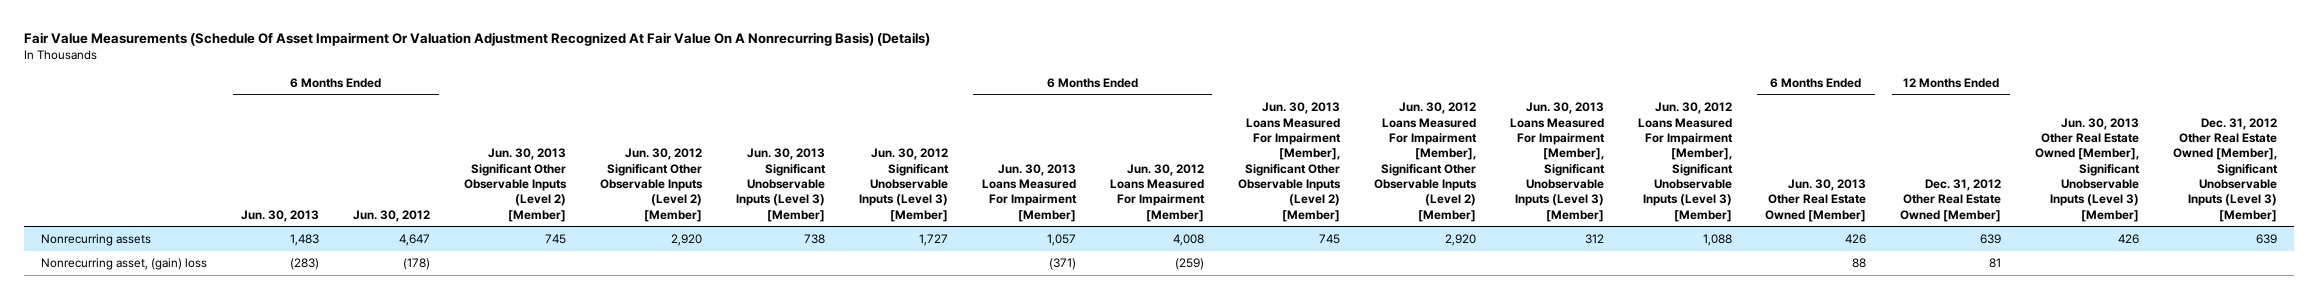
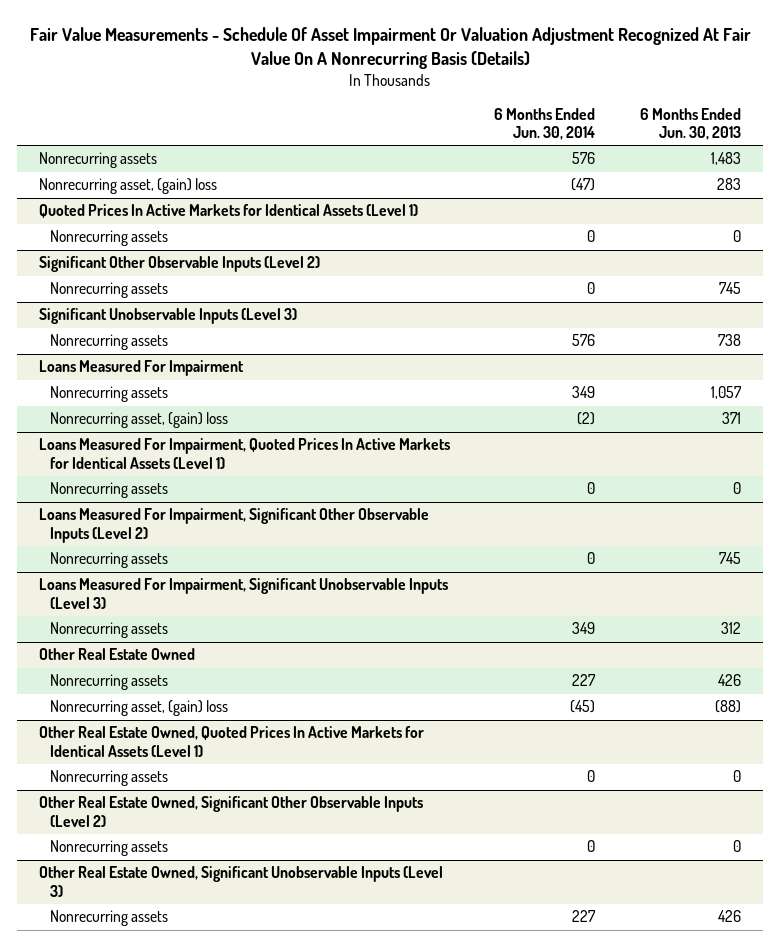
- Fair Value Measurements (Schedule Of Asset Impairment Or Valuation Adjustment Recognized At Fair Value On A Nonrecurring Basis) (Details)
+ Fair Value Measurements - Schedule Of Asset Impairment Or Valuation Adjustment Recognized At Fair Value On A Nonrecurring Basis (Details)
- | 6 Months Ended Jun. 30, 2013 | 6 Months Ended Jun. 30, 2012 | Jun. 30, 2013 Significant Other Observable Inputs (Level 2) [Member] | Jun. 30, 2012 Significant Other Observable Inputs (Level 2) [Member] | Jun. 30, 2013 Significant Unobservable Inputs (Level 3) [Member] | Jun. 30, 2012 Significant Unobservable Inputs (Level 3) [Member] | 6 Months Ended Jun. 30, 2013 Loans Measured For Impairment [Member] | 6 Months Ended Jun. 30, 2012 Loans Measured For Impairment [Member] | Jun. 30, 2013 Loans Measured For Impairment [Member], Significant Other Observable Inputs (Level 2) [Member] | Jun. 30, 2012 Loans Measured For Impairment [Member], Significant Other Observable Inputs (Level 2) [Member] | Jun. 30, 2013 Loans Measured For Impairment [Member], Significant Unobservable Inputs (Level 3) [Member] | Jun. 30, 2012 Loans Measured For Impairment [Member], Significant Unobservable Inputs (Level 3) [Member] | 6 Months Ended Jun. 30, 2013 Other Real Estate Owned [Member] | 12 Months Ended Dec. 31, 2012 Other Real Estate Owned [Member] | Jun. 30, 2013 Other Real Estate Owned [Member], Significant Unobservable Inputs (Level 3) [Member] | Dec. 31, 2012 Other Real Estate Owned [Member], Significant Unobservable Inputs (Level 3) [Member]
+ | 6 Months Ended Jun. 30, 2014 | 6 Months Ended Jun. 30, 2013
- Nonrecurring asset, (gain) loss | (283) | (178) | | | | | (371) | (259) | | | | | 88 | 81 | |
+ Nonrecurring asset, (gain) loss | (47) | 283
+ Quoted Prices In Active Markets for Identical Assets (Level 1)
+ Nonrecurring assets | 0 | 0
+ Significant Other Observable Inputs (Level 2)
+ Nonrecurring assets | 0 | 745
+ Significant Unobservable Inputs (Level 3)
+ Nonrecurring assets | 576 | 738
+ Loans Measured For Impairment
+ Nonrecurring assets | 349 | 1,057
+ Nonrecurring asset, (gain) loss | (2) | 371
+ Loans Measured For Impairment, Quoted Prices In Active Markets for Identical Assets (Level 1)
+ Nonrecurring assets | 0 | 0
+ Loans Measured For Impairment, Significant Other Observable Inputs (Level 2)
+ Nonrecurring assets | 0 | 745
+ Loans Measured For Impairment, Significant Unobservable Inputs (Level 3)
+ Nonrecurring assets | 349 | 312
+ Other Real Estate Owned
+ Nonrecurring assets | 227 | 426
+ Nonrecurring asset, (gain) loss | (45) | (88)
+ Other Real Estate Owned, Quoted Prices In Active Markets for Identical Assets (Level 1)
+ Nonrecurring assets | 0 | 0
+ Other Real Estate Owned, Significant Other Observable Inputs (Level 2)
+ Nonrecurring assets | 0 | 0
+ Other Real Estate Owned, Significant Unobservable Inputs (Level 3)
+ Nonrecurring assets | 227 | 426

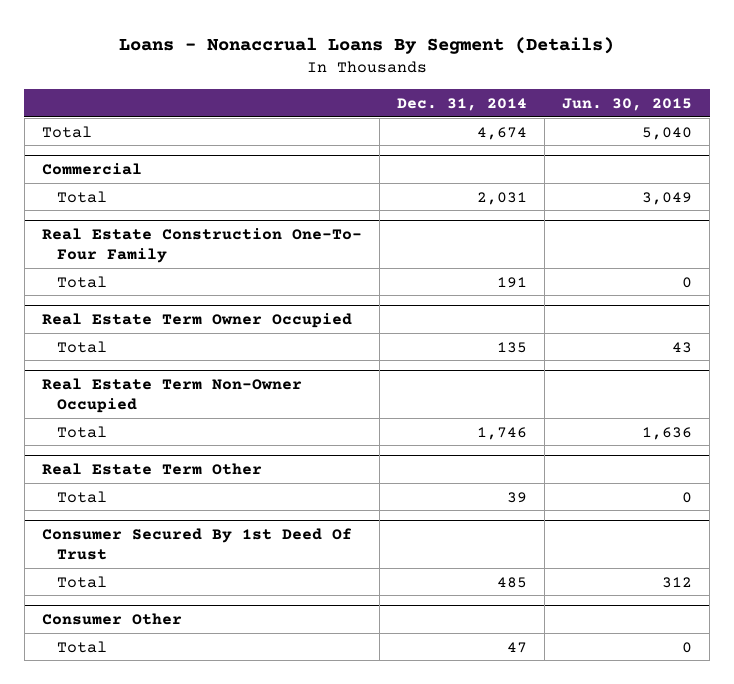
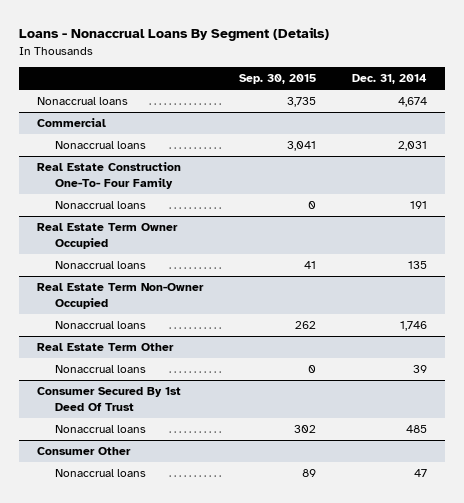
- | Dec. 31, 2014 | Jun. 30, 2015
+ | Sep. 30, 2015 | Dec. 31, 2014
- Total | 4,674 | 5,040
+ Nonaccrual loans | 3,735 | 4,674
@ Commercial
- Total | 2,031 | 3,049
+ Nonaccrual loans | 3,041 | 2,031
@ Real Estate Construction One-To- Four Family
- Total | 191 | 0
+ Nonaccrual loans | 0 | 191
@ Real Estate Term Owner Occupied
- Total | 135 | 43
+ Nonaccrual loans | 41 | 135
@ Real Estate Term Non-Owner Occupied
- Total | 1,746 | 1,636
+ Nonaccrual loans | 262 | 1,746
@ Real Estate Term Other
- Total | 39 | 0
+ Nonaccrual loans | 0 | 39
@ Consumer Secured By 1st Deed Of Trust
- Total | 485 | 312
+ Nonaccrual loans | 302 | 485
@ Consumer Other
- Total | 47 | 0
+ Nonaccrual loans | 89 | 47

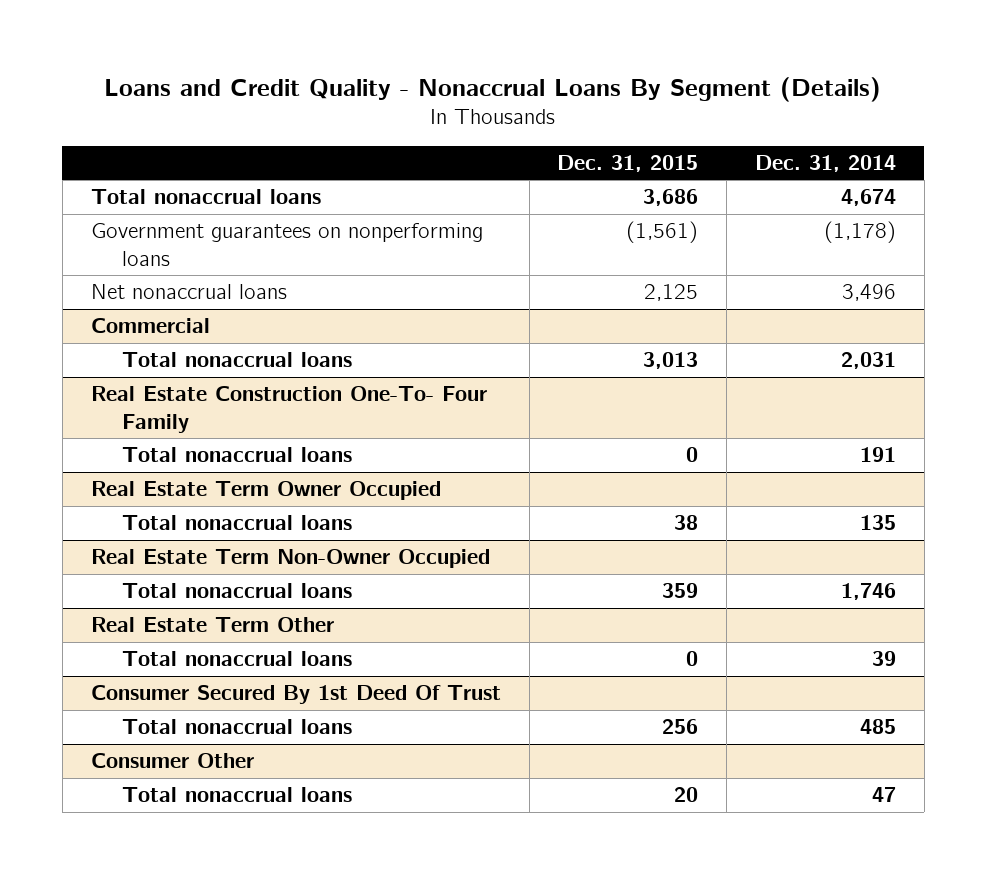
- Loans - Nonaccrual Loans By Segment (Details)
+ Loans and Credit Quality - Nonaccrual Loans By Segment (Details)
- | Sep. 30, 2015 | Dec. 31, 2014
+ | Dec. 31, 2015 | Dec. 31, 2014
- Nonaccrual loans | 3,735 | 4,674
+ Total nonaccrual loans | 3,686 | 4,674
+ Government guarantees on nonperforming loans | (1,561) | (1,178)
+ Net nonaccrual loans | 2,125 | 3,496
@ Commercial
- Nonaccrual loans | 3,041 | 2,031
+ Total nonaccrual loans | 3,013 | 2,031
@ Real Estate Construction One-To- Four Family
- Nonaccrual loans | 0 | 191
+ Total nonaccrual loans | 0 | 191
@ Real Estate Term Owner Occupied
- Nonaccrual loans | 41 | 135
+ Total nonaccrual loans | 38 | 135
@ Real Estate Term Non-Owner Occupied
- Nonaccrual loans | 262 | 1,746
+ Total nonaccrual loans | 359 | 1,746
@ Real Estate Term Other
- Nonaccrual loans | 0 | 39
+ Total nonaccrual loans | 0 | 39
@ Consumer Secured By 1st Deed Of Trust
- Nonaccrual loans | 302 | 485
+ Total nonaccrual loans | 256 | 485
@ Consumer Other
- Nonaccrual loans | 89 | 47
+ Total nonaccrual loans | 20 | 47

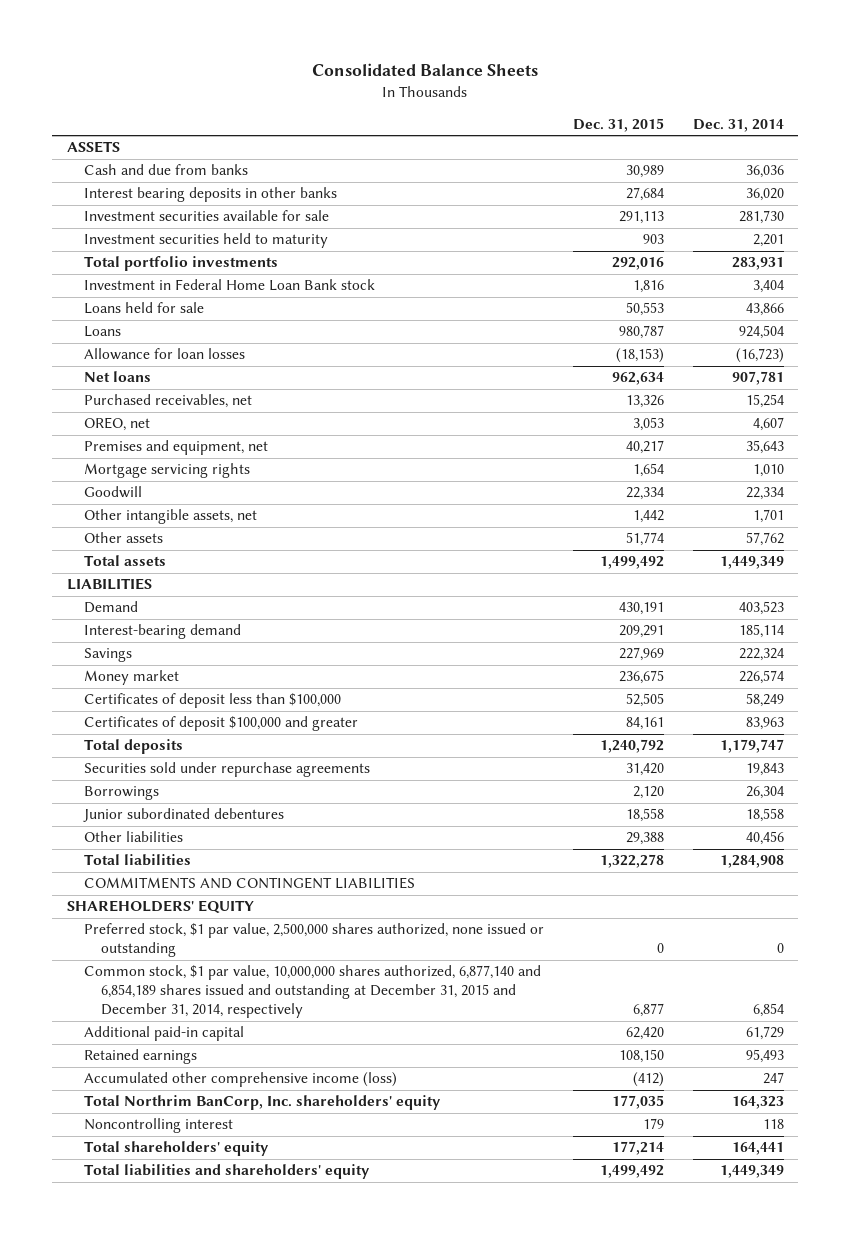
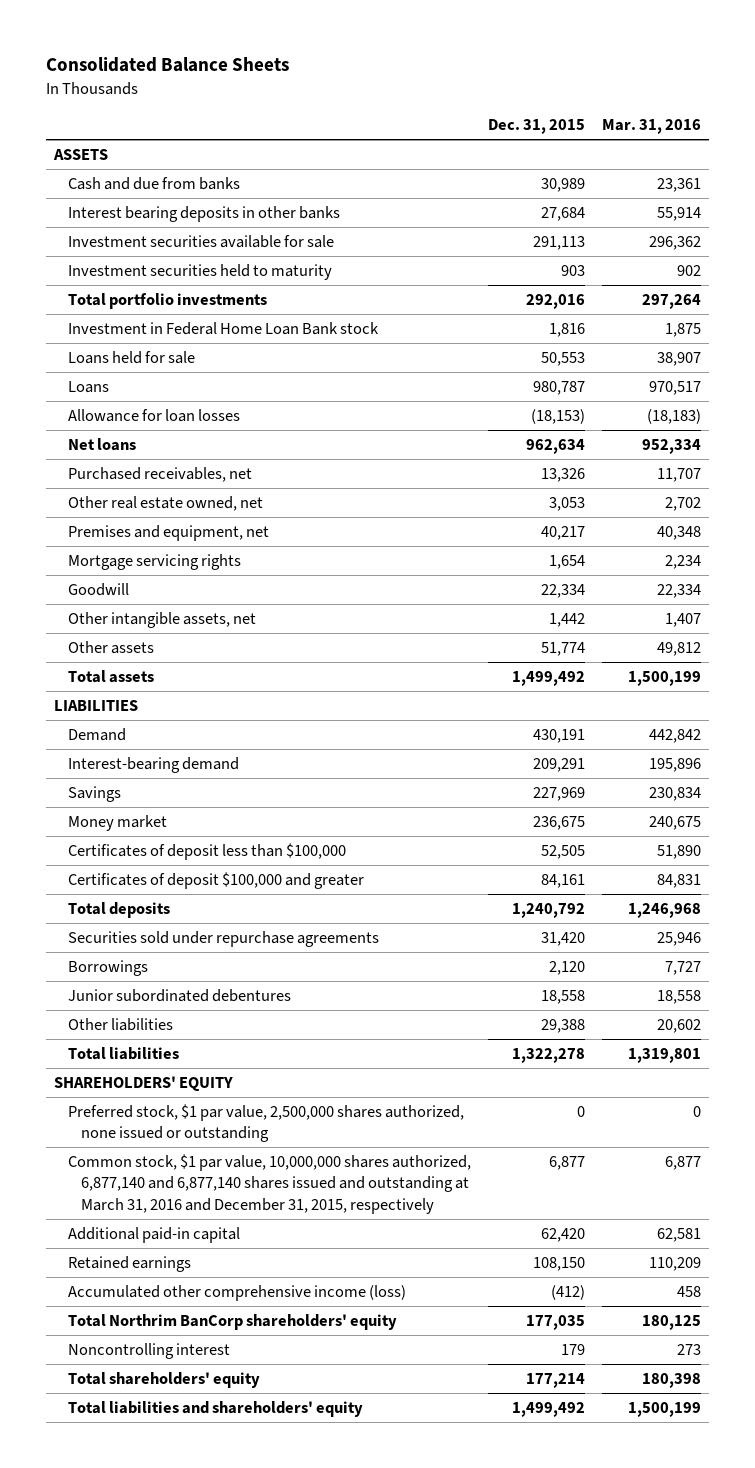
- | Dec. 31, 2015 | Dec. 31, 2014
+ | Dec. 31, 2015 | Mar. 31, 2016
- OREO, net | 3,053 | 4,607
+ Other real estate owned, net | 3,053 | 2,702
- COMMITMENTS AND CONTINGENT LIABILITIES
- Common stock, $1 par value, 10,000,000 shares authorized, 6,877,140 and 6,854,189 shares issued and outstanding at December 31, 2015 and December 31, 2014, respectively | 6,877 | 6,854
+ Common stock, $1 par value, 10,000,000 shares authorized, 6,877,140 and 6,877,140 shares issued and outstanding at March 31, 2016 and December 31, 2015, respectively | 6,877 | 6,877
- Total Northrim BanCorp, Inc. shareholders' equity | 177,035 | 164,323
+ Total Northrim BanCorp shareholders' equity | 177,035 | 180,125

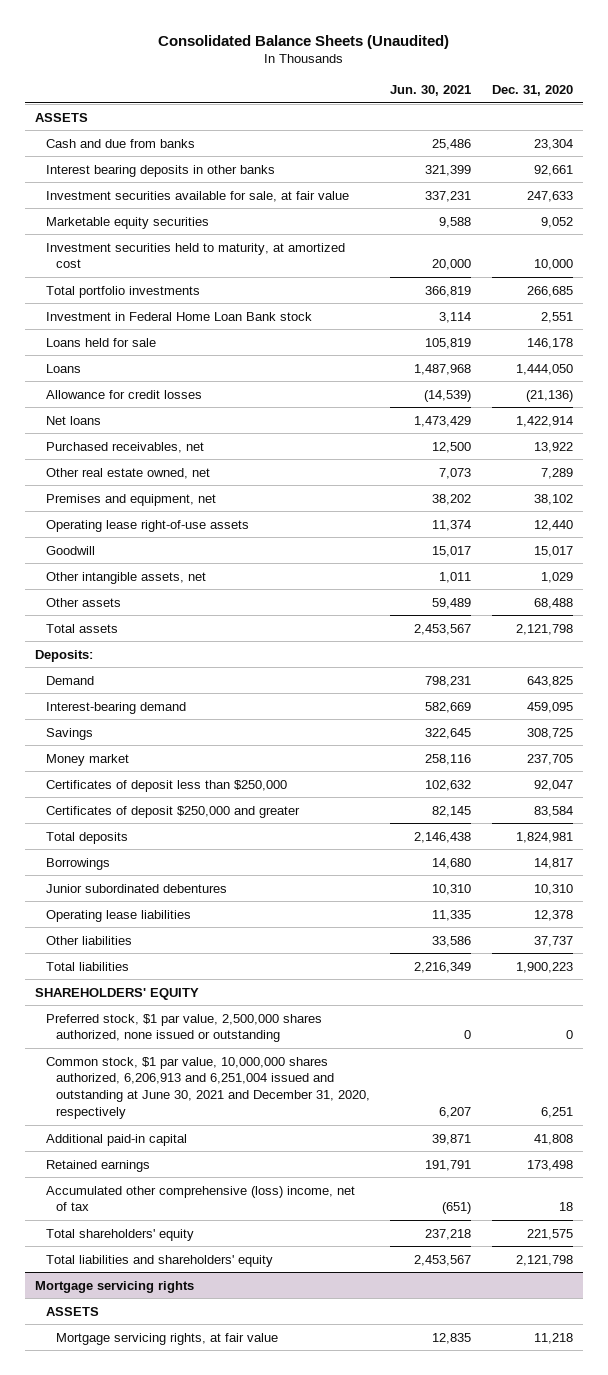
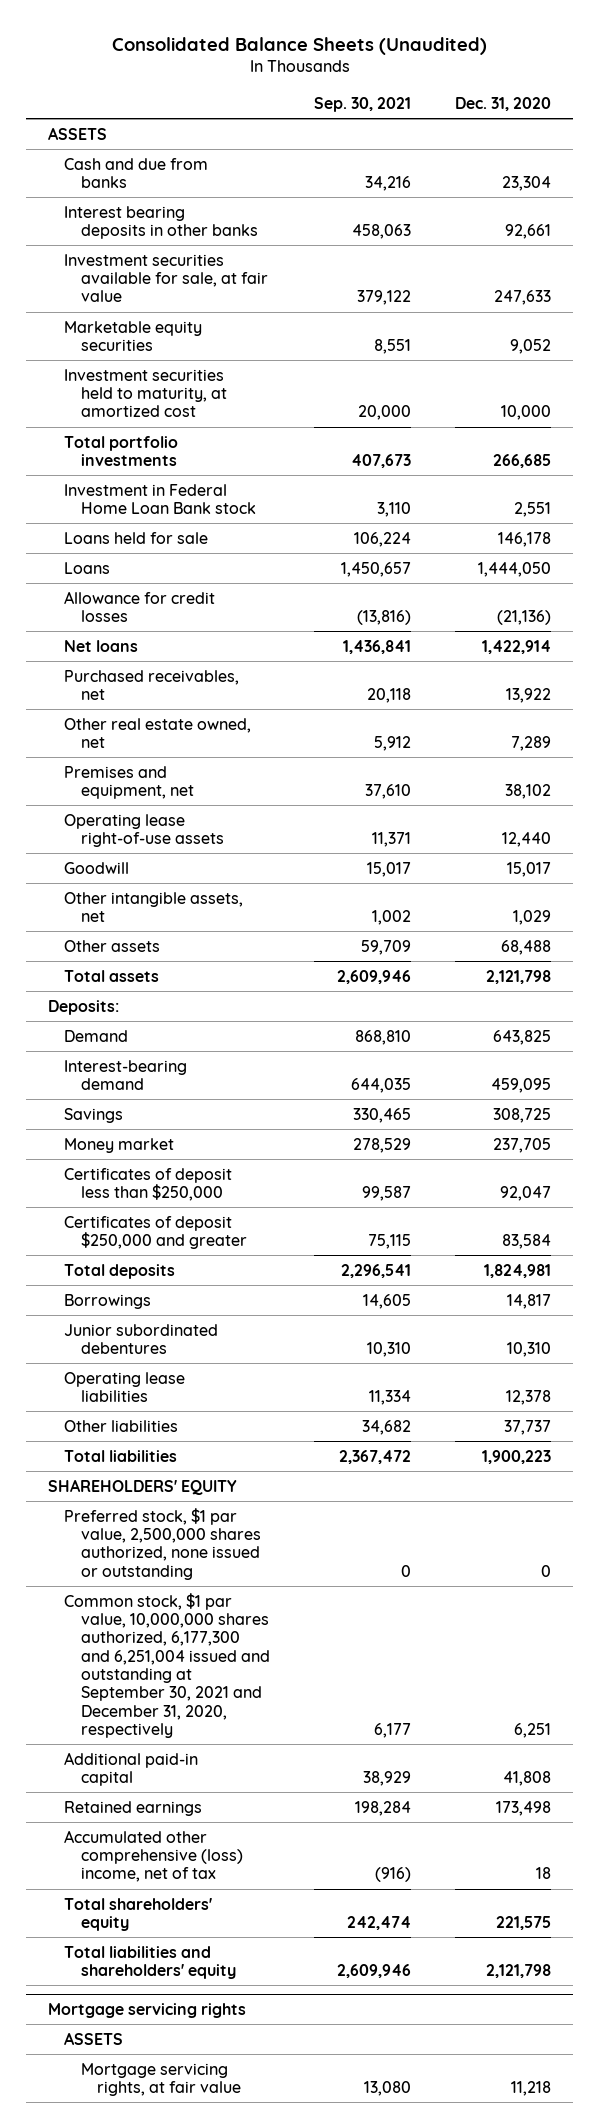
- | Jun. 30, 2021 | Dec. 31, 2020
+ | Sep. 30, 2021 | Dec. 31, 2020
- Common stock, $1 par value, 10,000,000 shares authorized, 6,206,913 and 6,251,004 issued and outstanding at June 30, 2021 and December 31, 2020, respectively | 6,207 | 6,251
+ Common stock, $1 par value, 10,000,000 shares authorized, 6,177,300 and 6,251,004 issued and outstanding at September 30, 2021 and December 31, 2020, respectively | 6,177 | 6,251

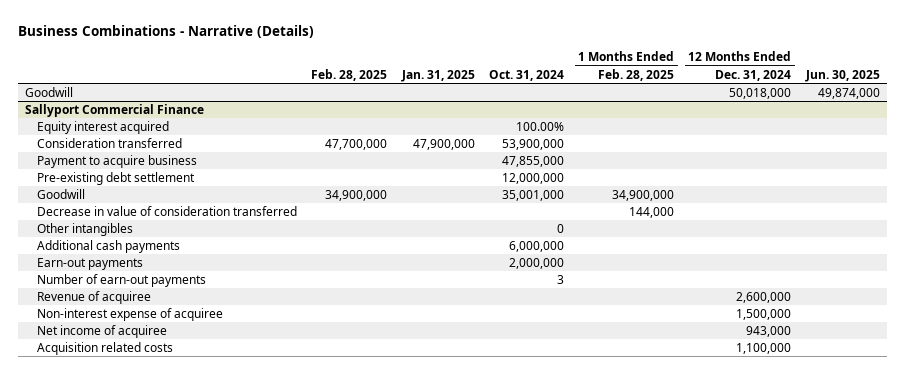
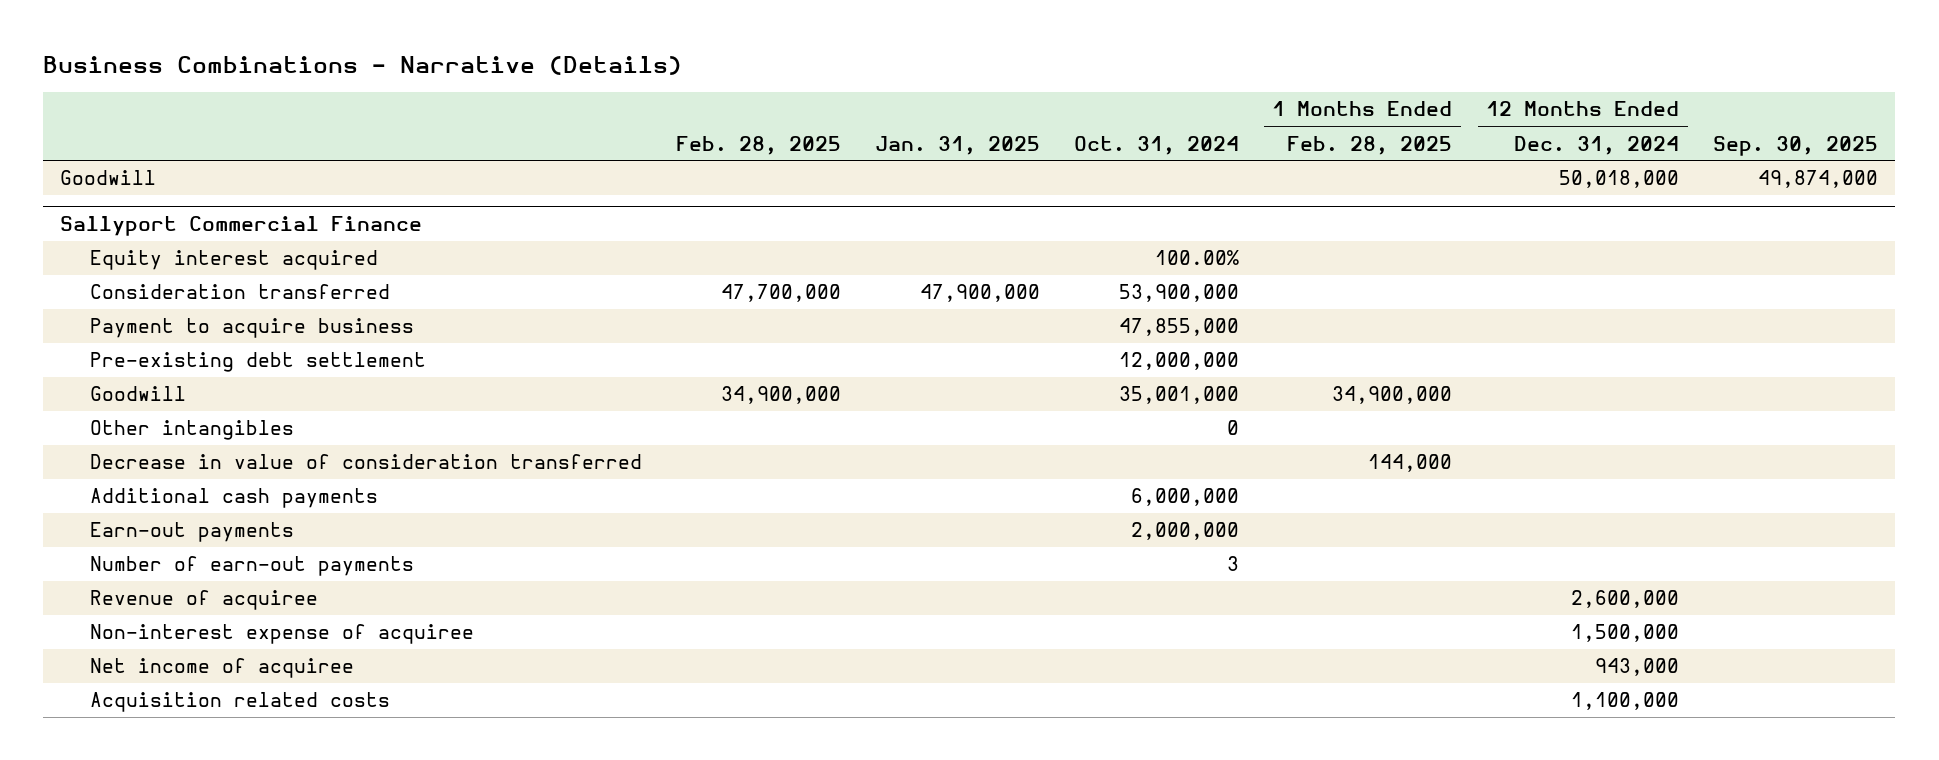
- | Feb. 28, 2025 | Jan. 31, 2025 | Oct. 31, 2024 | 1 Months Ended Feb. 28, 2025 | 12 Months Ended Dec. 31, 2024 | Jun. 30, 2025
+ | Feb. 28, 2025 | Jan. 31, 2025 | Oct. 31, 2024 | 1 Months Ended Feb. 28, 2025 | 12 Months Ended Dec. 31, 2024 | Sep. 30, 2025
@ Sallyport Commercial Finance
moved down: Decrease in value of consideration transferred | | | | 144,000 | |

